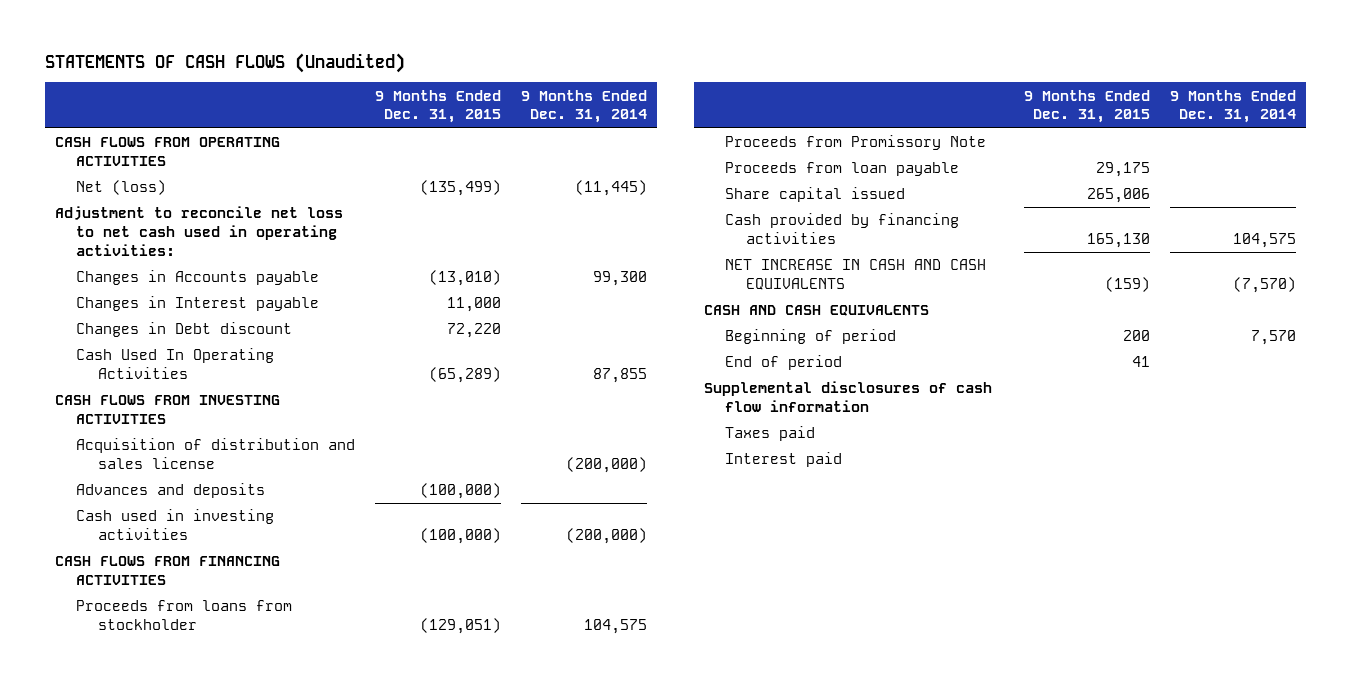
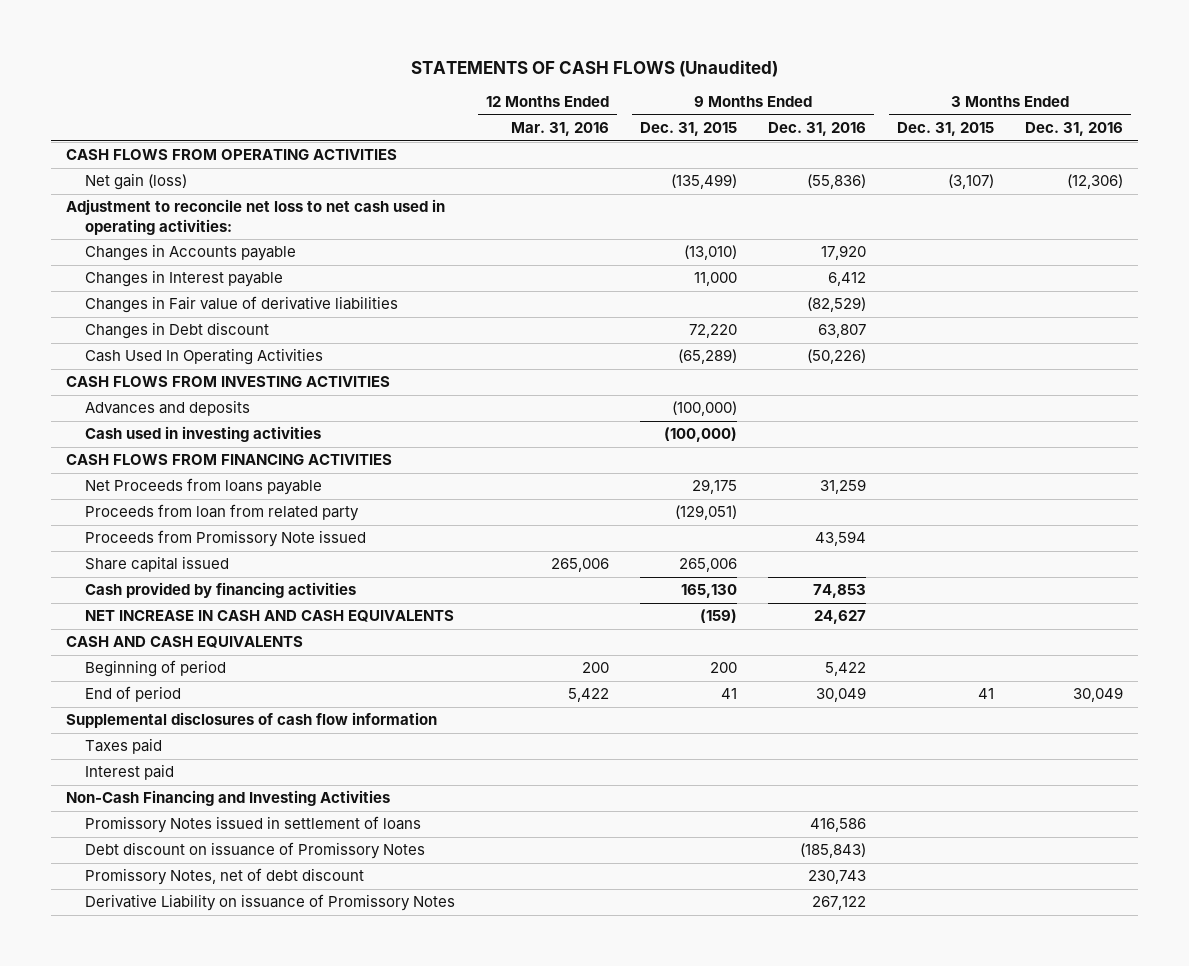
- | 9 Months Ended Dec. 31, 2015 | 9 Months Ended Dec. 31, 2014
+ | 12 Months Ended Mar. 31, 2016 | 9 Months Ended Dec. 31, 2015 | 9 Months Ended Dec. 31, 2016 | 3 Months Ended Dec. 31, 2015 | 3 Months Ended Dec. 31, 2016
- Net (loss) | (135,499) | (11,445)
+ Net gain (loss) | | (135,499) | (55,836) | (3,107) | (12,306)
+ Changes in Fair value of derivative liabilities | | | (82,529) | |
- Acquisition of distribution and sales license | | (200,000)
- Proceeds from loans from stockholder | (129,051) | 104,575
- Proceeds from Promissory Note
- Proceeds from loan payable | 29,175 |
+ Net Proceeds from loans payable | | 29,175 | 31,259 | |
+ Proceeds from loan from related party | | (129,051) | | |
+ Proceeds from Promissory Note issued | | | 43,594 | |
+ Non-Cash Financing and Investing Activities
+ Promissory Notes issued in settlement of loans | | | 416,586 | |
+ Debt discount on issuance of Promissory Notes | | | (185,843) | |
+ Promissory Notes, net of debt discount | | | 230,743 | |
+ Derivative Liability on issuance of Promissory Notes | | | 267,122 | |

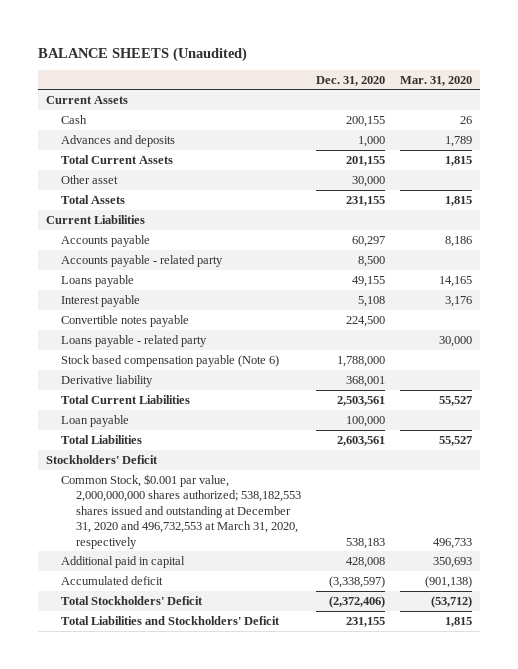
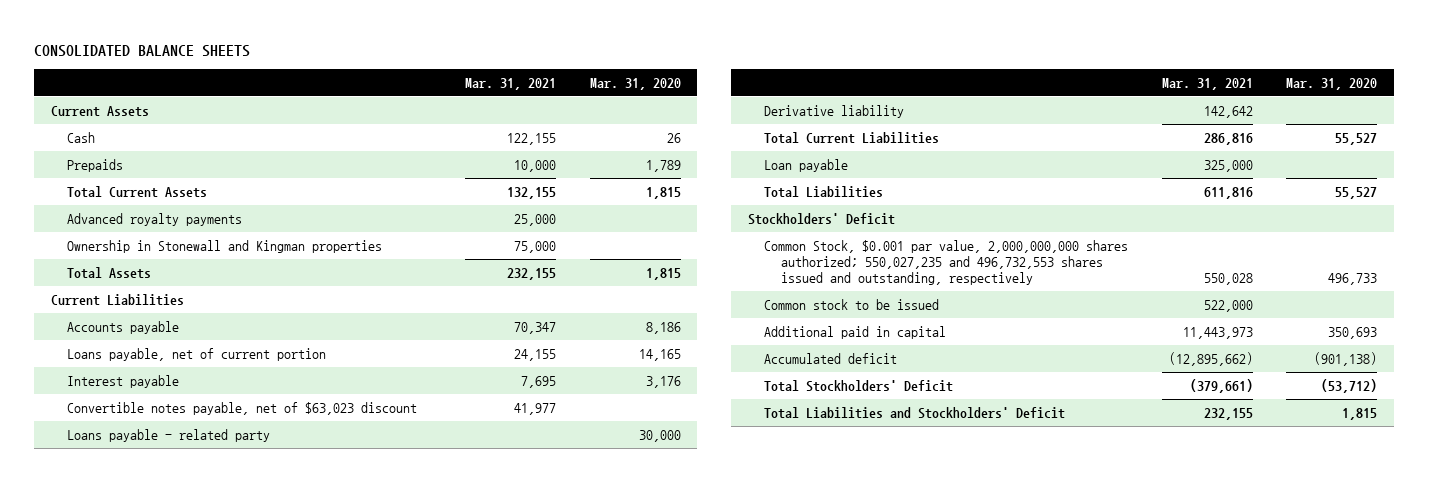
- BALANCE SHEETS (Unaudited)
+ CONSOLIDATED BALANCE SHEETS
- | Dec. 31, 2020 | Mar. 31, 2020
+ | Mar. 31, 2021 | Mar. 31, 2020
- Advances and deposits | 1,000 | 1,789
+ Prepaids | 10,000 | 1,789
- Other asset | 30,000 |
+ Advanced royalty payments | 25,000 |
+ Ownership in Stonewall and Kingman properties | 75,000 |
- Accounts payable - related party | 8,500 |
- Loans payable | 49,155 | 14,165
+ Loans payable, net of current portion | 24,155 | 14,165
- Convertible notes payable | 224,500 |
+ Convertible notes payable, net of $63,023 discount | 41,977 |
- Stock based compensation payable (Note 6) | 1,788,000 |
- Common Stock, $0.001 par value, 2,000,000,000 shares authorized; 538,182,553 shares issued and outstanding at December 31, 2020 and 496,732,553 at March 31, 2020, respectively | 538,183 | 496,733
+ Common Stock, $0.001 par value, 2,000,000,000 shares authorized; 550,027,235 and 496,732,553 shares issued and outstanding, respectively | 550,028 | 496,733
+ Common stock to be issued | 522,000 |

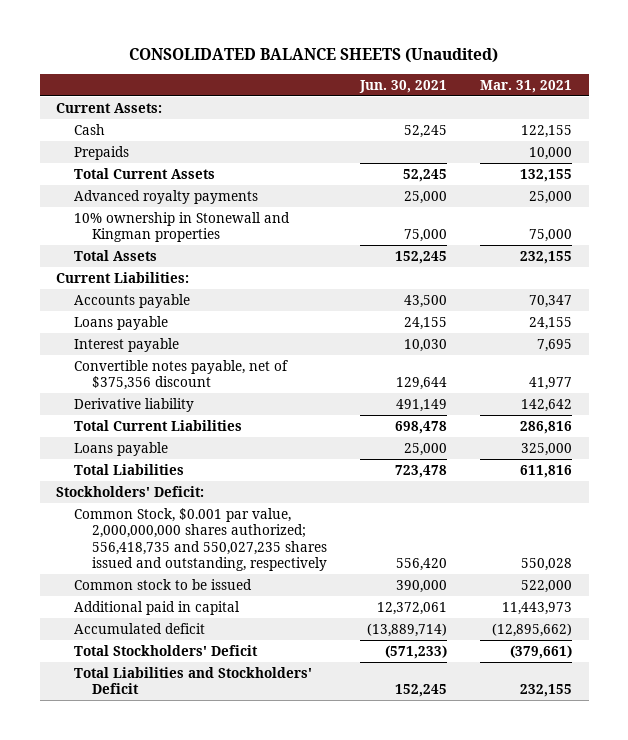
- CONSOLIDATED BALANCE SHEETS
+ CONSOLIDATED BALANCE SHEETS (Unaudited)
- | Mar. 31, 2021 | Mar. 31, 2020
+ | Jun. 30, 2021 | Mar. 31, 2021
- Current Assets
+ Current Assets:
- Ownership in Stonewall and Kingman properties | 75,000 |
+ 10% ownership in Stonewall and Kingman properties | 75,000 | 75,000
- Current Liabilities
+ Current Liabilities:
- Loans payable, net of current portion | 24,155 | 14,165
+ Loans payable | 24,155 | 24,155
- Convertible notes payable, net of $63,023 discount | 41,977 |
- Loans payable - related party | | 30,000
+ Convertible notes payable, net of $375,356 discount | 129,644 | 41,977
- Loan payable | 325,000 |
+ Loans payable | 25,000 | 325,000
- Stockholders' Deficit
- Common Stock, $0.001 par value, 2,000,000,000 shares authorized; 550,027,235 and 496,732,553 shares issued and outstanding, respectively | 550,028 | 496,733
+ Stockholders' Deficit:
+ Common Stock, $0.001 par value, 2,000,000,000 shares authorized; 556,418,735 and 550,027,235 shares issued and outstanding, respectively | 556,420 | 550,028

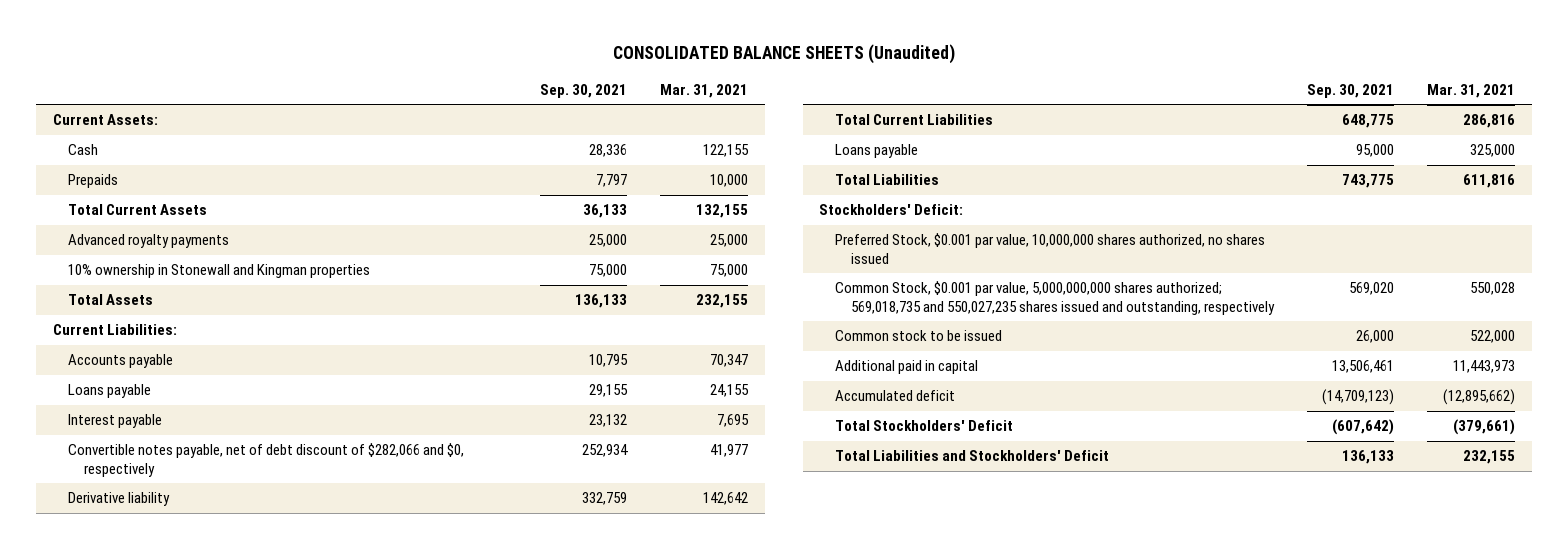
- | Jun. 30, 2021 | Mar. 31, 2021
+ | Sep. 30, 2021 | Mar. 31, 2021
- Convertible notes payable, net of $375,356 discount | 129,644 | 41,977
+ Convertible notes payable, net of debt discount of $282,066 and $0, respectively | 252,934 | 41,977
- Common Stock, $0.001 par value, 2,000,000,000 shares authorized; 556,418,735 and 550,027,235 shares issued and outstanding, respectively | 556,420 | 550,028
+ Preferred Stock, $0.001 par value, 10,000,000 shares authorized, no shares issued
+ Common Stock, $0.001 par value, 5,000,000,000 shares authorized; 569,018,735 and 550,027,235 shares issued and outstanding, respectively | 569,020 | 550,028

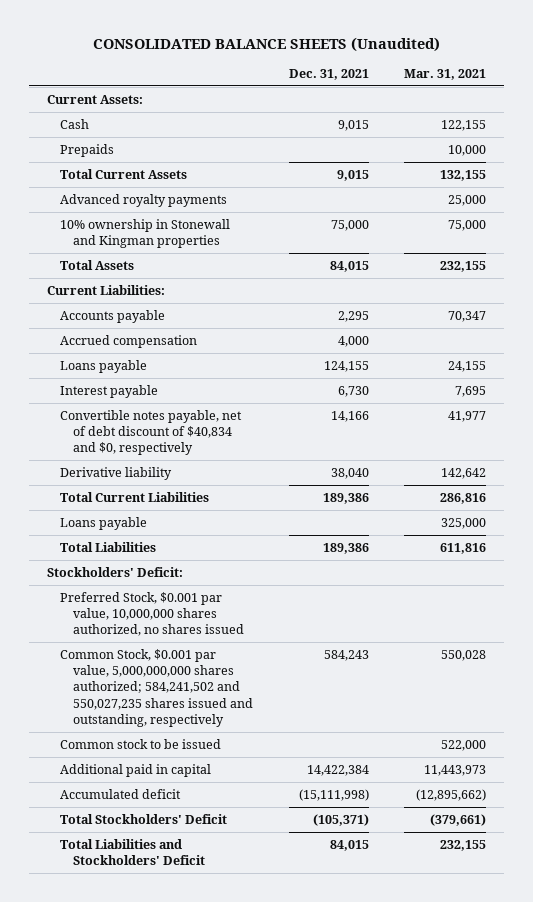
- | Sep. 30, 2021 | Mar. 31, 2021
+ | Dec. 31, 2021 | Mar. 31, 2021
+ Accrued compensation | 4,000 |
- Convertible notes payable, net of debt discount of $282,066 and $0, respectively | 252,934 | 41,977
+ Convertible notes payable, net of debt discount of $40,834 and $0, respectively | 14,166 | 41,977
- Common Stock, $0.001 par value, 5,000,000,000 shares authorized; 569,018,735 and 550,027,235 shares issued and outstanding, respectively | 569,020 | 550,028
+ Common Stock, $0.001 par value, 5,000,000,000 shares authorized; 584,241,502 and 550,027,235 shares issued and outstanding, respectively | 584,243 | 550,028

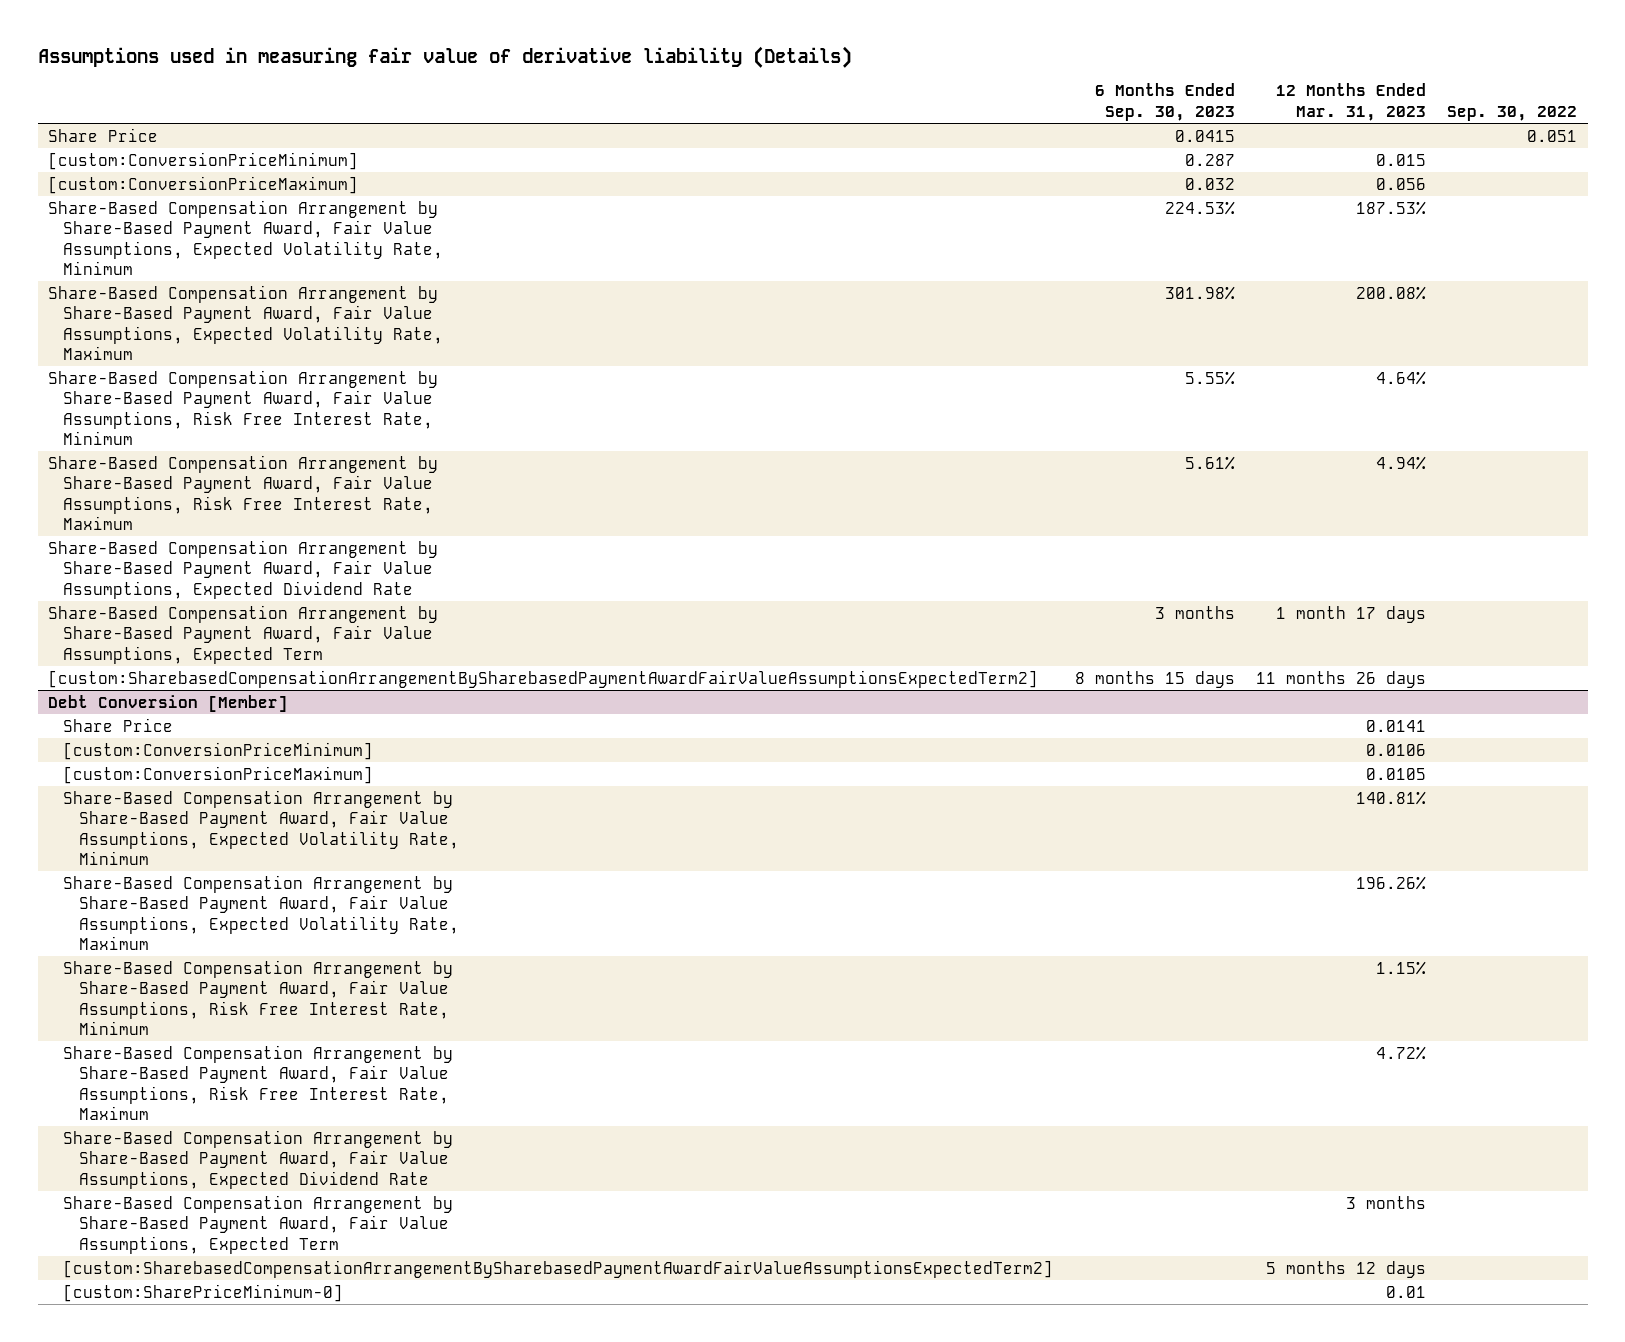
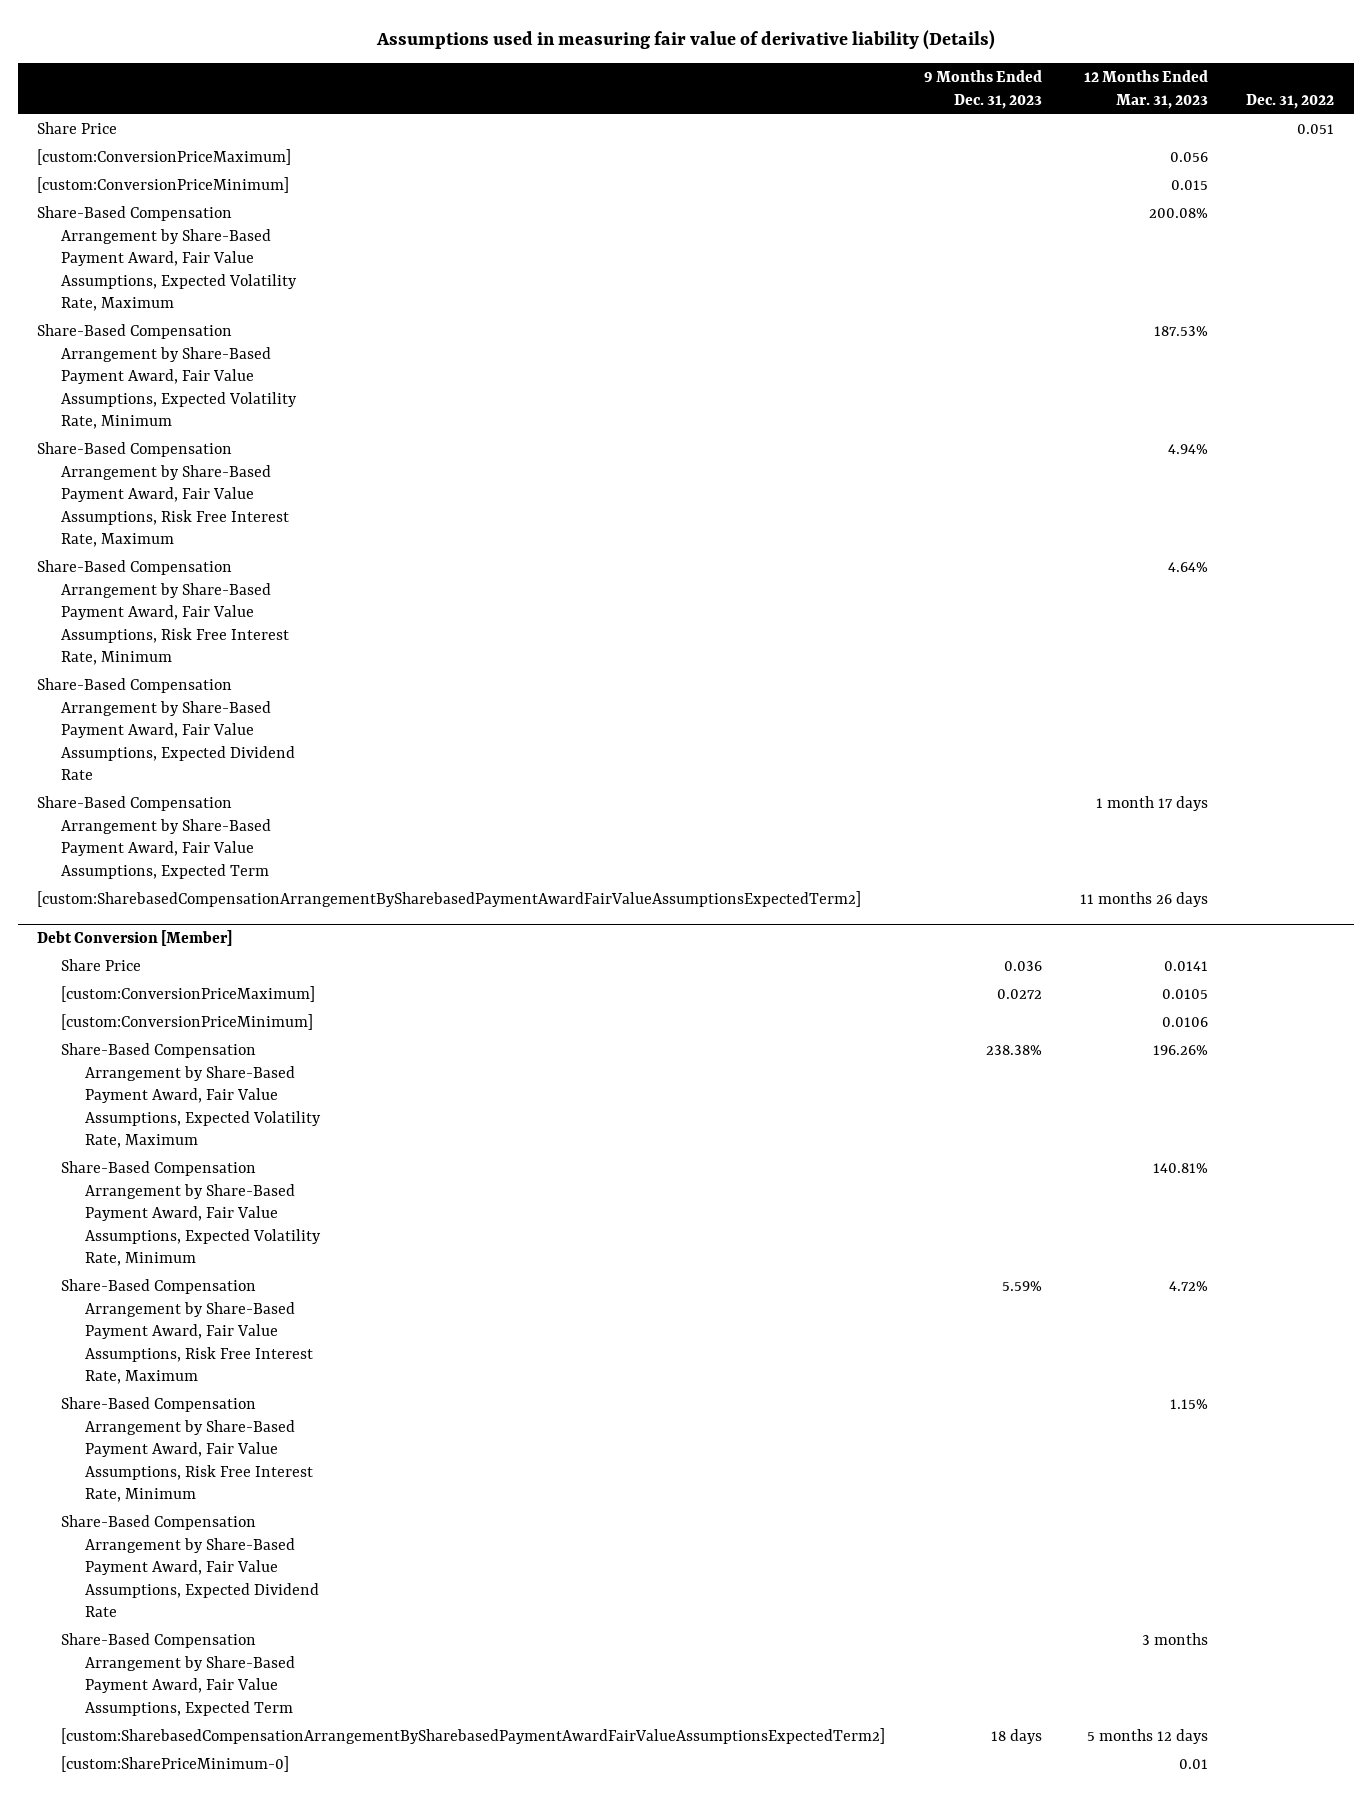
- | 6 Months Ended Sep. 30, 2023 | 12 Months Ended Mar. 31, 2023 | Sep. 30, 2022
+ | 9 Months Ended Dec. 31, 2023 | 12 Months Ended Mar. 31, 2023 | Dec. 31, 2022
moved down: [custom:ConversionPriceMinimum] | | 0.015 |
moved down: Share-Based Compensation Arrangement by Share-Based Payment Award, Fair Value Assumptions, Expected Volatility Rate, Minimum | | 187.53% |
moved down: Share-Based Compensation Arrangement by Share-Based Payment Award, Fair Value Assumptions, Risk Free Interest Rate, Minimum | | 4.64% |
@ Debt Conversion [Member]
moved down: [custom:ConversionPriceMinimum] | | 0.0106 |
moved down: Share-Based Compensation Arrangement by Share-Based Payment Award, Fair Value Assumptions, Expected Volatility Rate, Minimum | | 140.81% |
moved down: Share-Based Compensation Arrangement by Share-Based Payment Award, Fair Value Assumptions, Risk Free Interest Rate, Minimum | | 1.15% |

